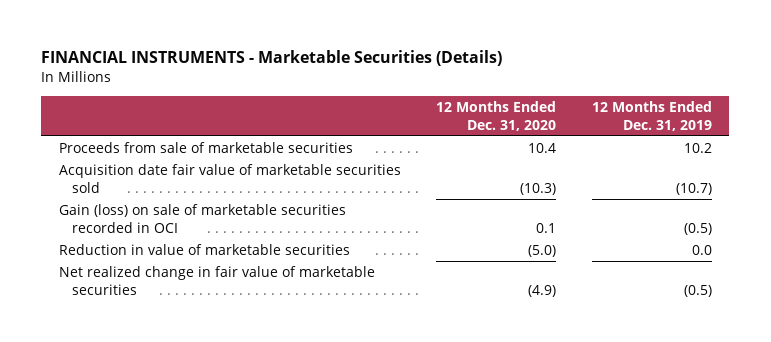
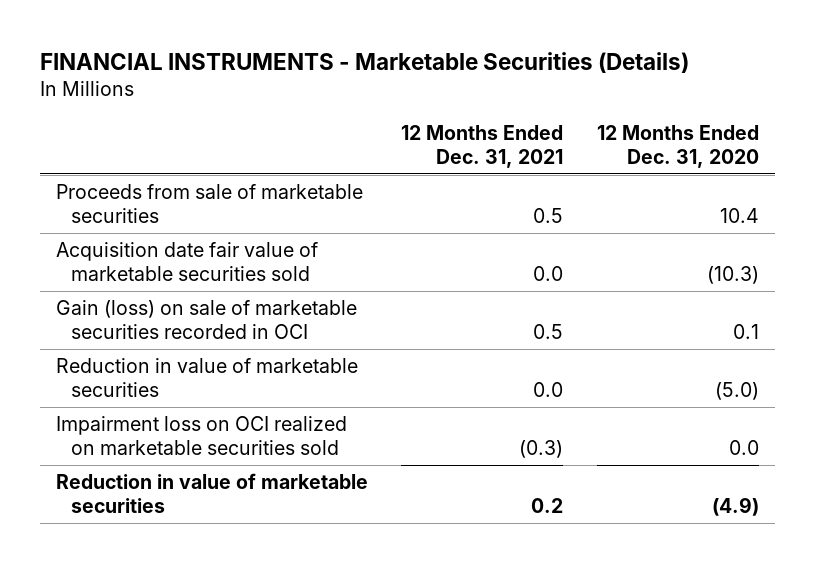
- | 12 Months Ended Dec. 31, 2020 | 12 Months Ended Dec. 31, 2019
+ | 12 Months Ended Dec. 31, 2021 | 12 Months Ended Dec. 31, 2020
- Net realized change in fair value of marketable securities | (4.9) | (0.5)
+ Impairment loss on OCI realized on marketable securities sold | (0.3) | 0.0
+ Reduction in value of marketable securities | 0.2 | (4.9)

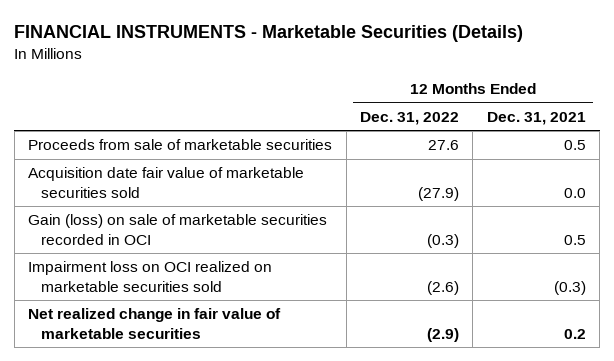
- | 12 Months Ended Dec. 31, 2021 | 12 Months Ended Dec. 31, 2020
+ | 12 Months Ended Dec. 31, 2022 | 12 Months Ended Dec. 31, 2021
- Reduction in value of marketable securities | 0.0 | (5.0)
- Reduction in value of marketable securities | 0.2 | (4.9)
+ Net realized change in fair value of marketable securities | (2.9) | 0.2

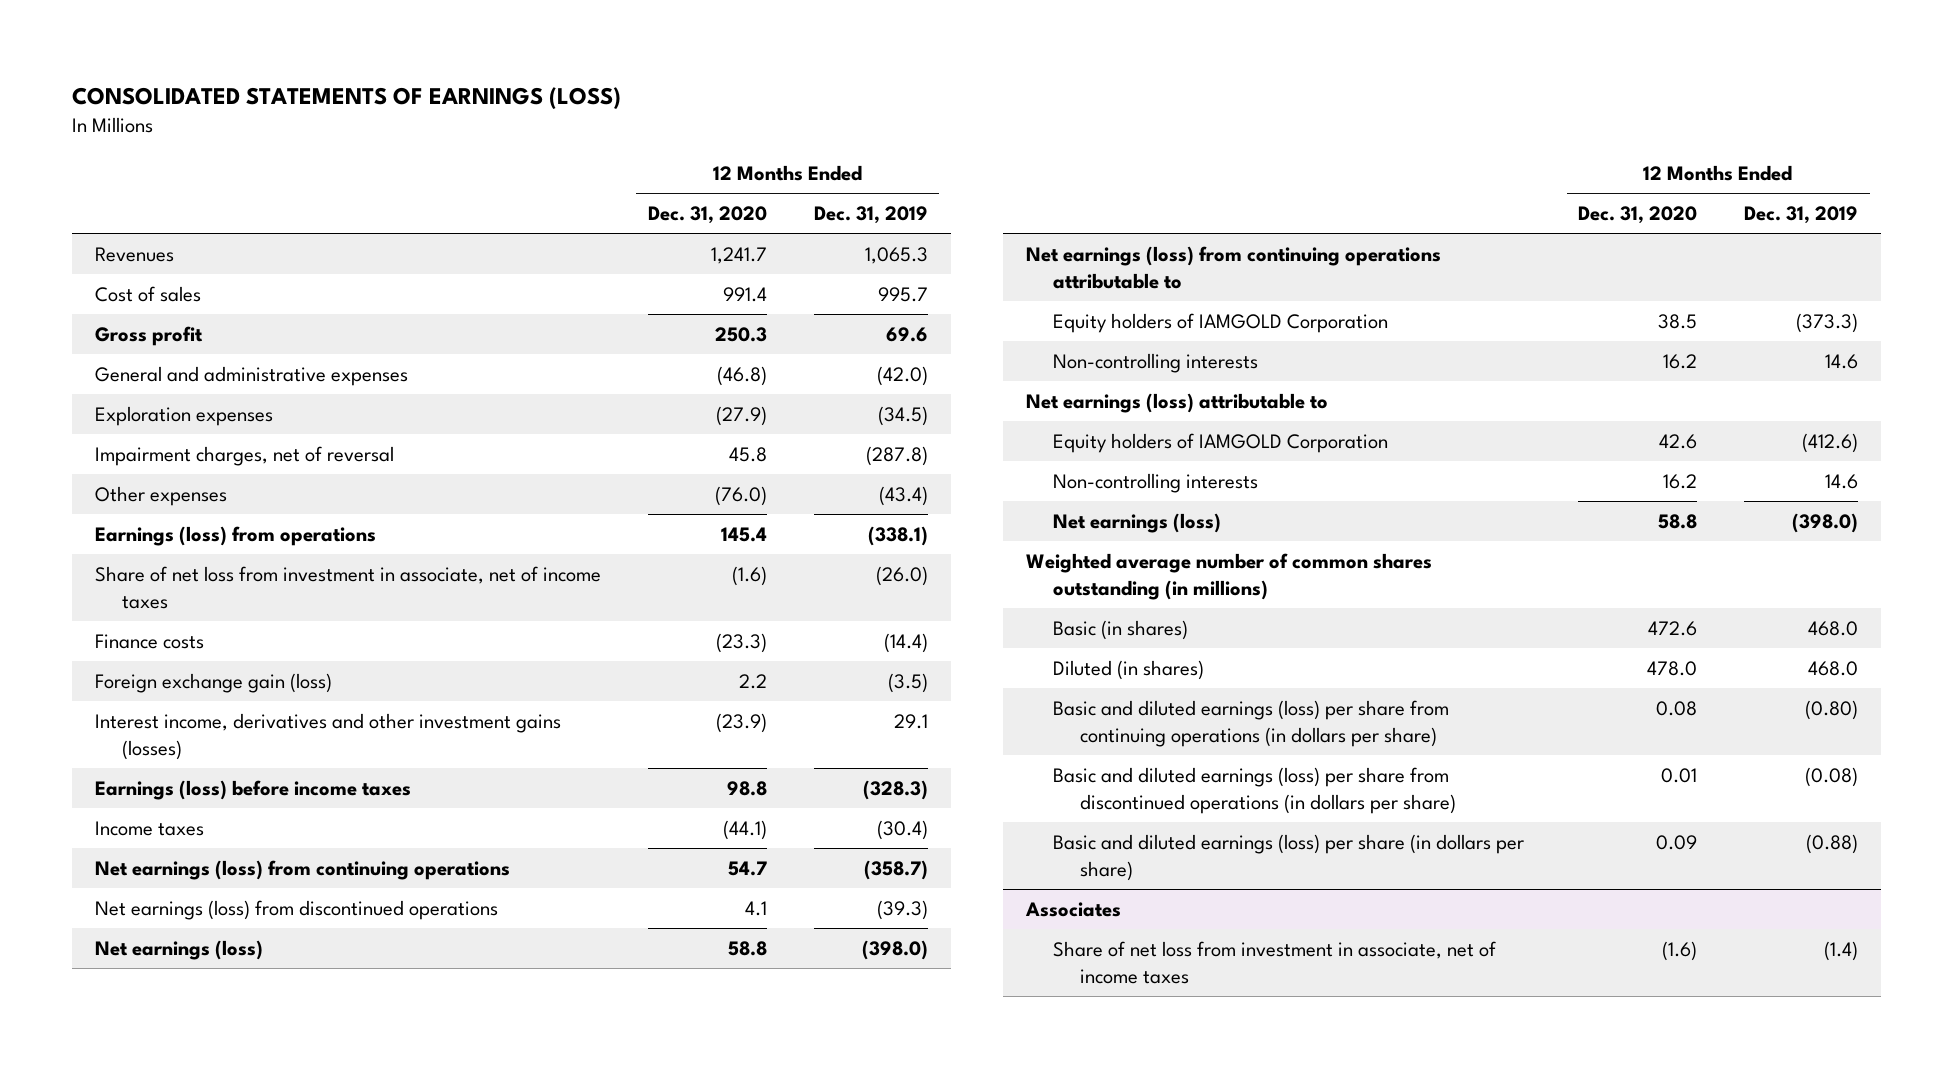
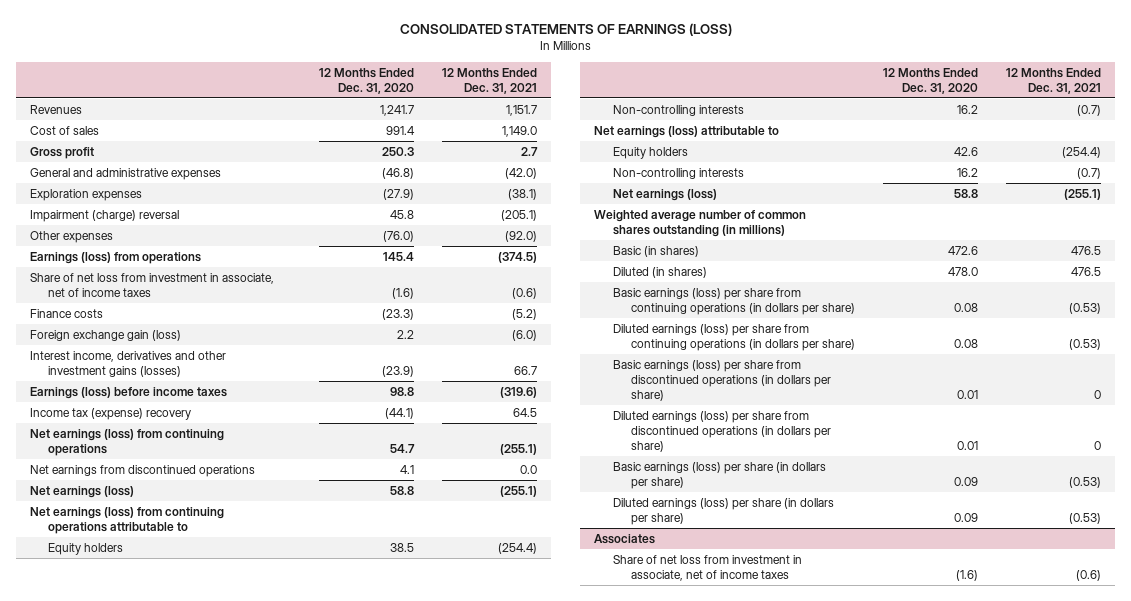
- | 12 Months Ended Dec. 31, 2020 | 12 Months Ended Dec. 31, 2019
+ | 12 Months Ended Dec. 31, 2020 | 12 Months Ended Dec. 31, 2021
- Impairment charges, net of reversal | 45.8 | (287.8)
+ Impairment (charge) reversal | 45.8 | (205.1)
- Income taxes | (44.1) | (30.4)
+ Income tax (expense) recovery | (44.1) | 64.5
- Net earnings (loss) from discontinued operations | 4.1 | (39.3)
+ Net earnings from discontinued operations | 4.1 | 0.0
- Equity holders of IAMGOLD Corporation | 38.5 | (373.3)
+ Equity holders | 38.5 | (254.4)
- Equity holders of IAMGOLD Corporation | 42.6 | (412.6)
+ Equity holders | 42.6 | (254.4)
- Basic and diluted earnings (loss) per share from continuing operations (in dollars per share) | 0.08 | (0.80)
- Basic and diluted earnings (loss) per share from discontinued operations (in dollars per share) | 0.01 | (0.08)
- Basic and diluted earnings (loss) per share (in dollars per share) | 0.09 | (0.88)
+ Basic earnings (loss) per share from continuing operations (in dollars per share) | 0.08 | (0.53)
+ Diluted earnings (loss) per share from continuing operations (in dollars per share) | 0.08 | (0.53)
+ Basic earnings (loss) per share from discontinued operations (in dollars per share) | 0.01 | 0
+ Diluted earnings (loss) per share from discontinued operations (in dollars per share) | 0.01 | 0
+ Basic earnings (loss) per share (in dollars per share) | 0.09 | (0.53)
+ Diluted earnings (loss) per share (in dollars per share) | 0.09 | (0.53)

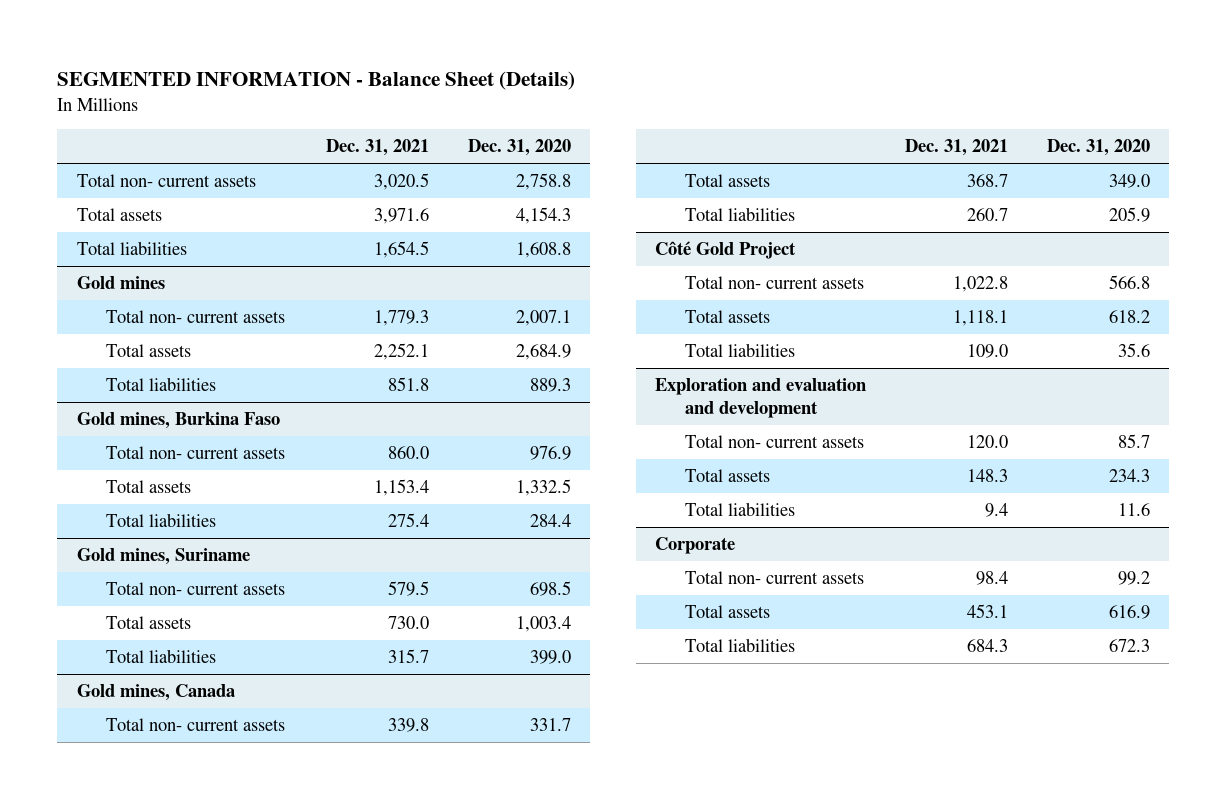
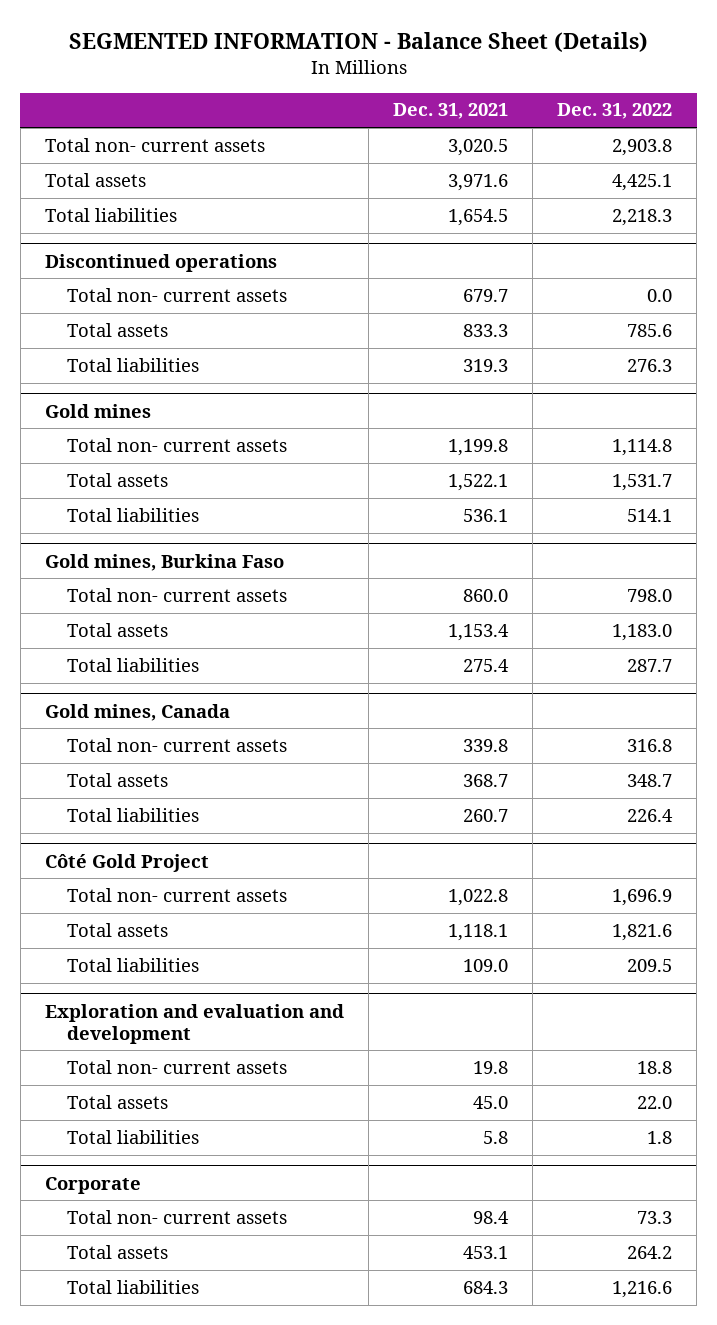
- | Dec. 31, 2021 | Dec. 31, 2020
+ | Dec. 31, 2021 | Dec. 31, 2022
+ Discontinued operations
+ Total non- current assets | 679.7 | 0.0
+ Total assets | 833.3 | 785.6
+ Total liabilities | 319.3 | 276.3
@ Gold mines
- Total non- current assets | 1,779.3 | 2,007.1
- Total assets | 2,252.1 | 2,684.9
- Total liabilities | 851.8 | 889.3
+ Total non- current assets | 1,199.8 | 1,114.8
+ Total assets | 1,522.1 | 1,531.7
+ Total liabilities | 536.1 | 514.1
- Gold mines, Suriname
- Total non- current assets | 579.5 | 698.5
- Total assets | 730.0 | 1,003.4
- Total liabilities | 315.7 | 399.0
@ Exploration and evaluation and development
- Total non- current assets | 120.0 | 85.7
- Total assets | 148.3 | 234.3
- Total liabilities | 9.4 | 11.6
+ Total non- current assets | 19.8 | 18.8
+ Total assets | 45.0 | 22.0
+ Total liabilities | 5.8 | 1.8

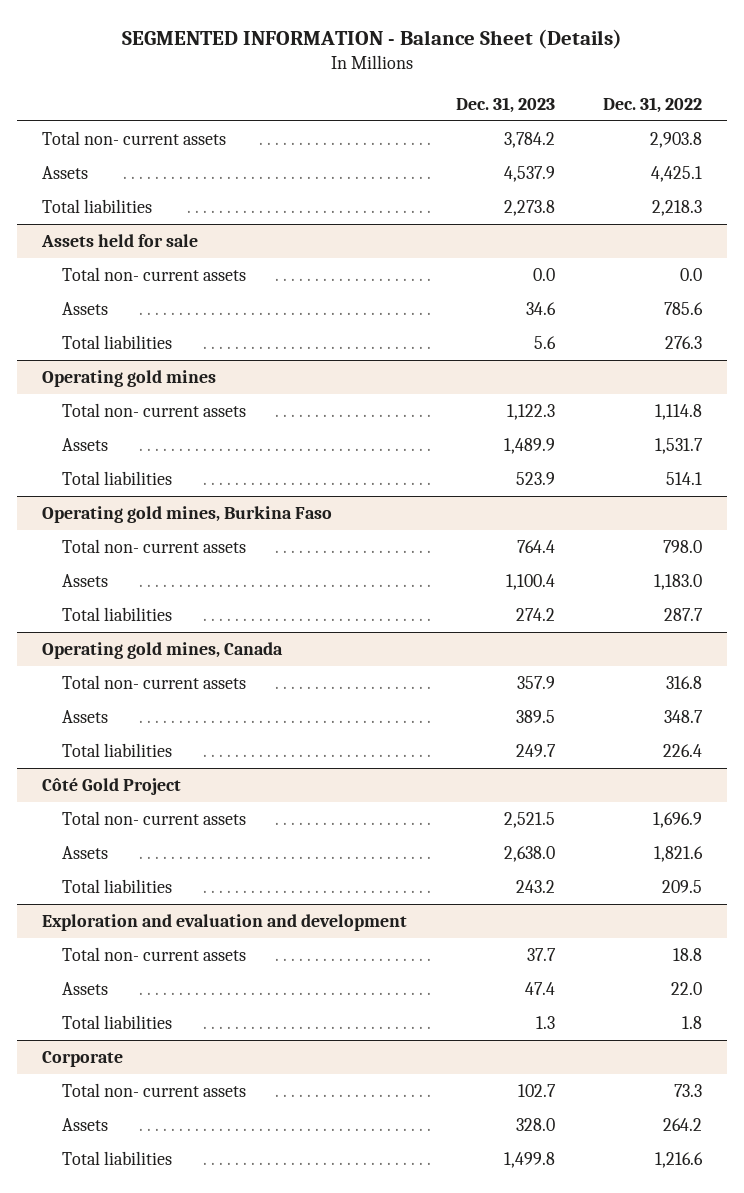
- | Dec. 31, 2021 | Dec. 31, 2022
+ | Dec. 31, 2023 | Dec. 31, 2022
- Total assets | 3,971.6 | 4,425.1
+ Assets | 4,537.9 | 4,425.1
- Discontinued operations
+ Assets held for sale
- Total assets | 833.3 | 785.6
+ Assets | 34.6 | 785.6
- Gold mines
+ Operating gold mines
- Total assets | 1,522.1 | 1,531.7
+ Assets | 1,489.9 | 1,531.7
- Gold mines, Burkina Faso
+ Operating gold mines, Burkina Faso
- Total assets | 1,153.4 | 1,183.0
+ Assets | 1,100.4 | 1,183.0
- Gold mines, Canada
+ Operating gold mines, Canada
- Total assets | 368.7 | 348.7
+ Assets | 389.5 | 348.7
@ Côté Gold Project
- Total assets | 1,118.1 | 1,821.6
+ Assets | 2,638.0 | 1,821.6
@ Exploration and evaluation and development
- Total assets | 45.0 | 22.0
+ Assets | 47.4 | 22.0
@ Corporate
- Total assets | 453.1 | 264.2
+ Assets | 328.0 | 264.2

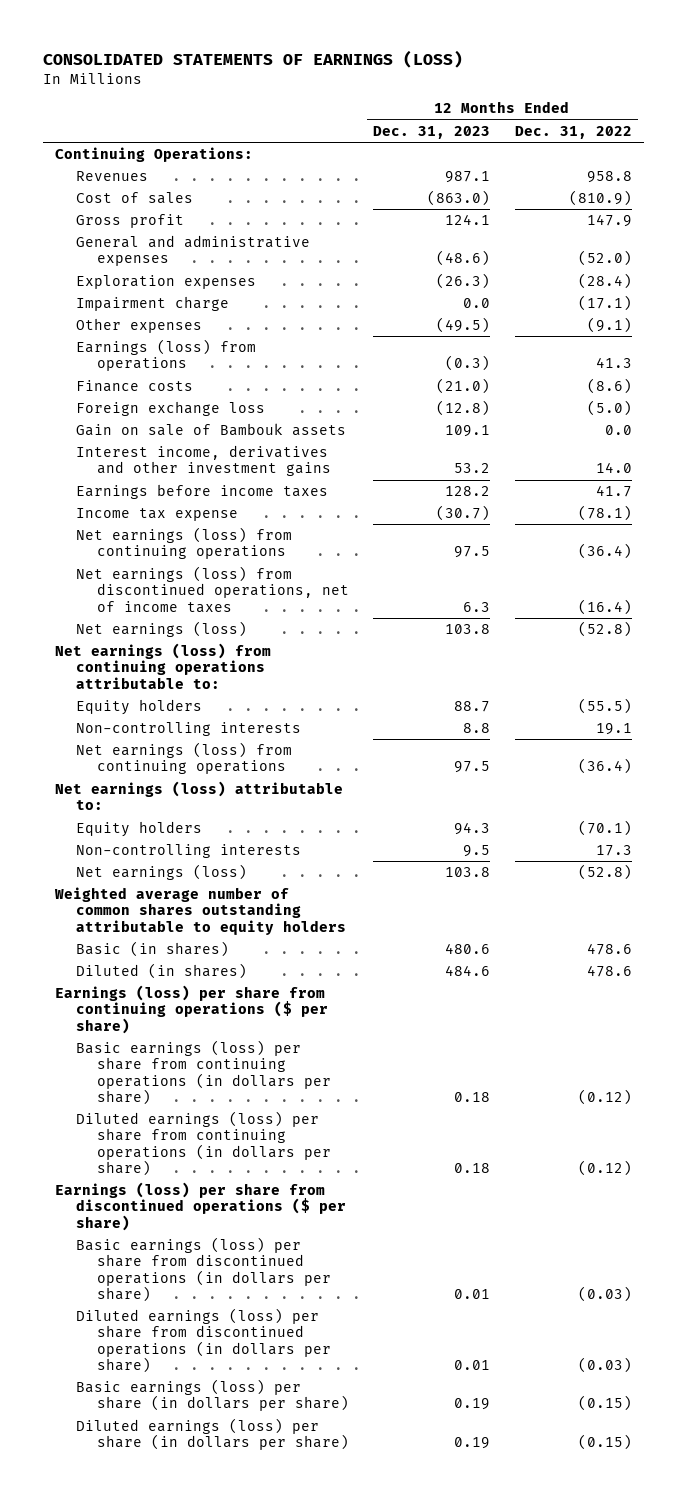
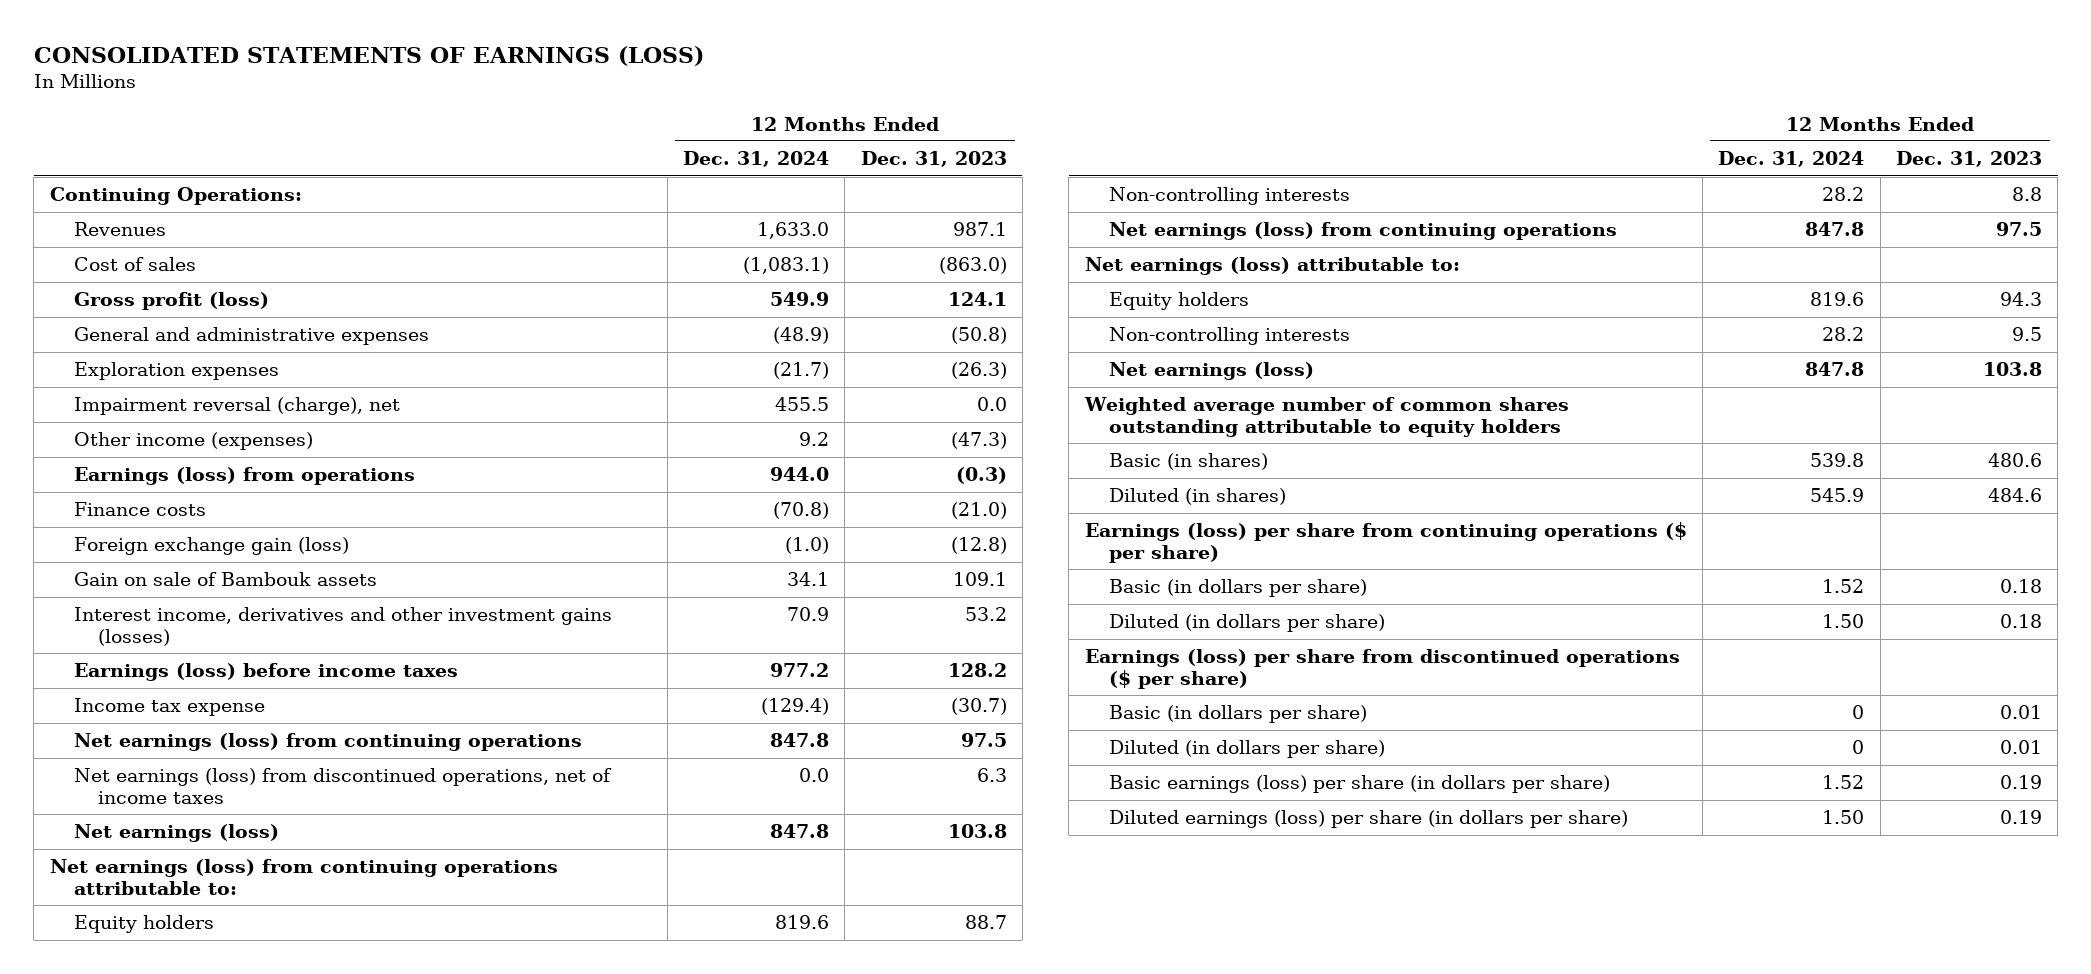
- | 12 Months Ended Dec. 31, 2023 | 12 Months Ended Dec. 31, 2022
+ | 12 Months Ended Dec. 31, 2024 | 12 Months Ended Dec. 31, 2023
- Gross profit | 124.1 | 147.9
- General and administrative expenses | (48.6) | (52.0)
+ Gross profit (loss) | 549.9 | 124.1
+ General and administrative expenses | (48.9) | (50.8)
- Impairment charge | 0.0 | (17.1)
- Other expenses | (49.5) | (9.1)
+ Impairment reversal (charge), net | 455.5 | 0.0
+ Other income (expenses) | 9.2 | (47.3)
- Foreign exchange loss | (12.8) | (5.0)
+ Foreign exchange gain (loss) | (1.0) | (12.8)
- Interest income, derivatives and other investment gains | 53.2 | 14.0
- Earnings before income taxes | 128.2 | 41.7
+ Interest income, derivatives and other investment gains (losses) | 70.9 | 53.2
+ Earnings (loss) before income taxes | 977.2 | 128.2
- Basic earnings (loss) per share from continuing operations (in dollars per share) | 0.18 | (0.12)
- Diluted earnings (loss) per share from continuing operations (in dollars per share) | 0.18 | (0.12)
+ Basic (in dollars per share) | 1.52 | 0.18
+ Diluted (in dollars per share) | 1.50 | 0.18
- Basic earnings (loss) per share from discontinued operations (in dollars per share) | 0.01 | (0.03)
- Diluted earnings (loss) per share from discontinued operations (in dollars per share) | 0.01 | (0.03)
+ Basic (in dollars per share) | 0 | 0.01
+ Diluted (in dollars per share) | 0 | 0.01

